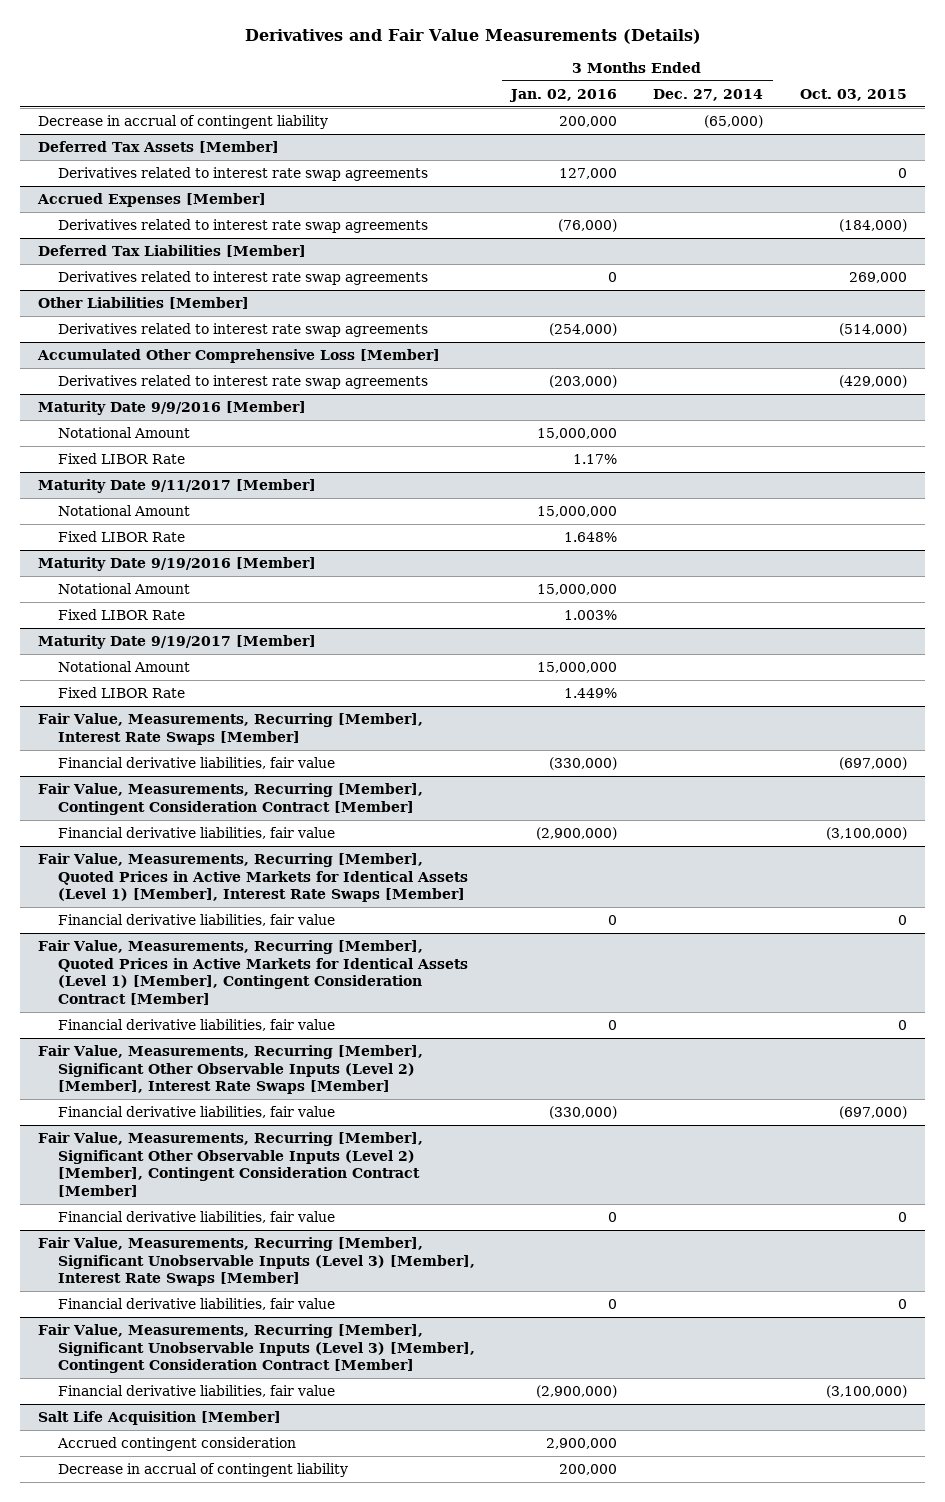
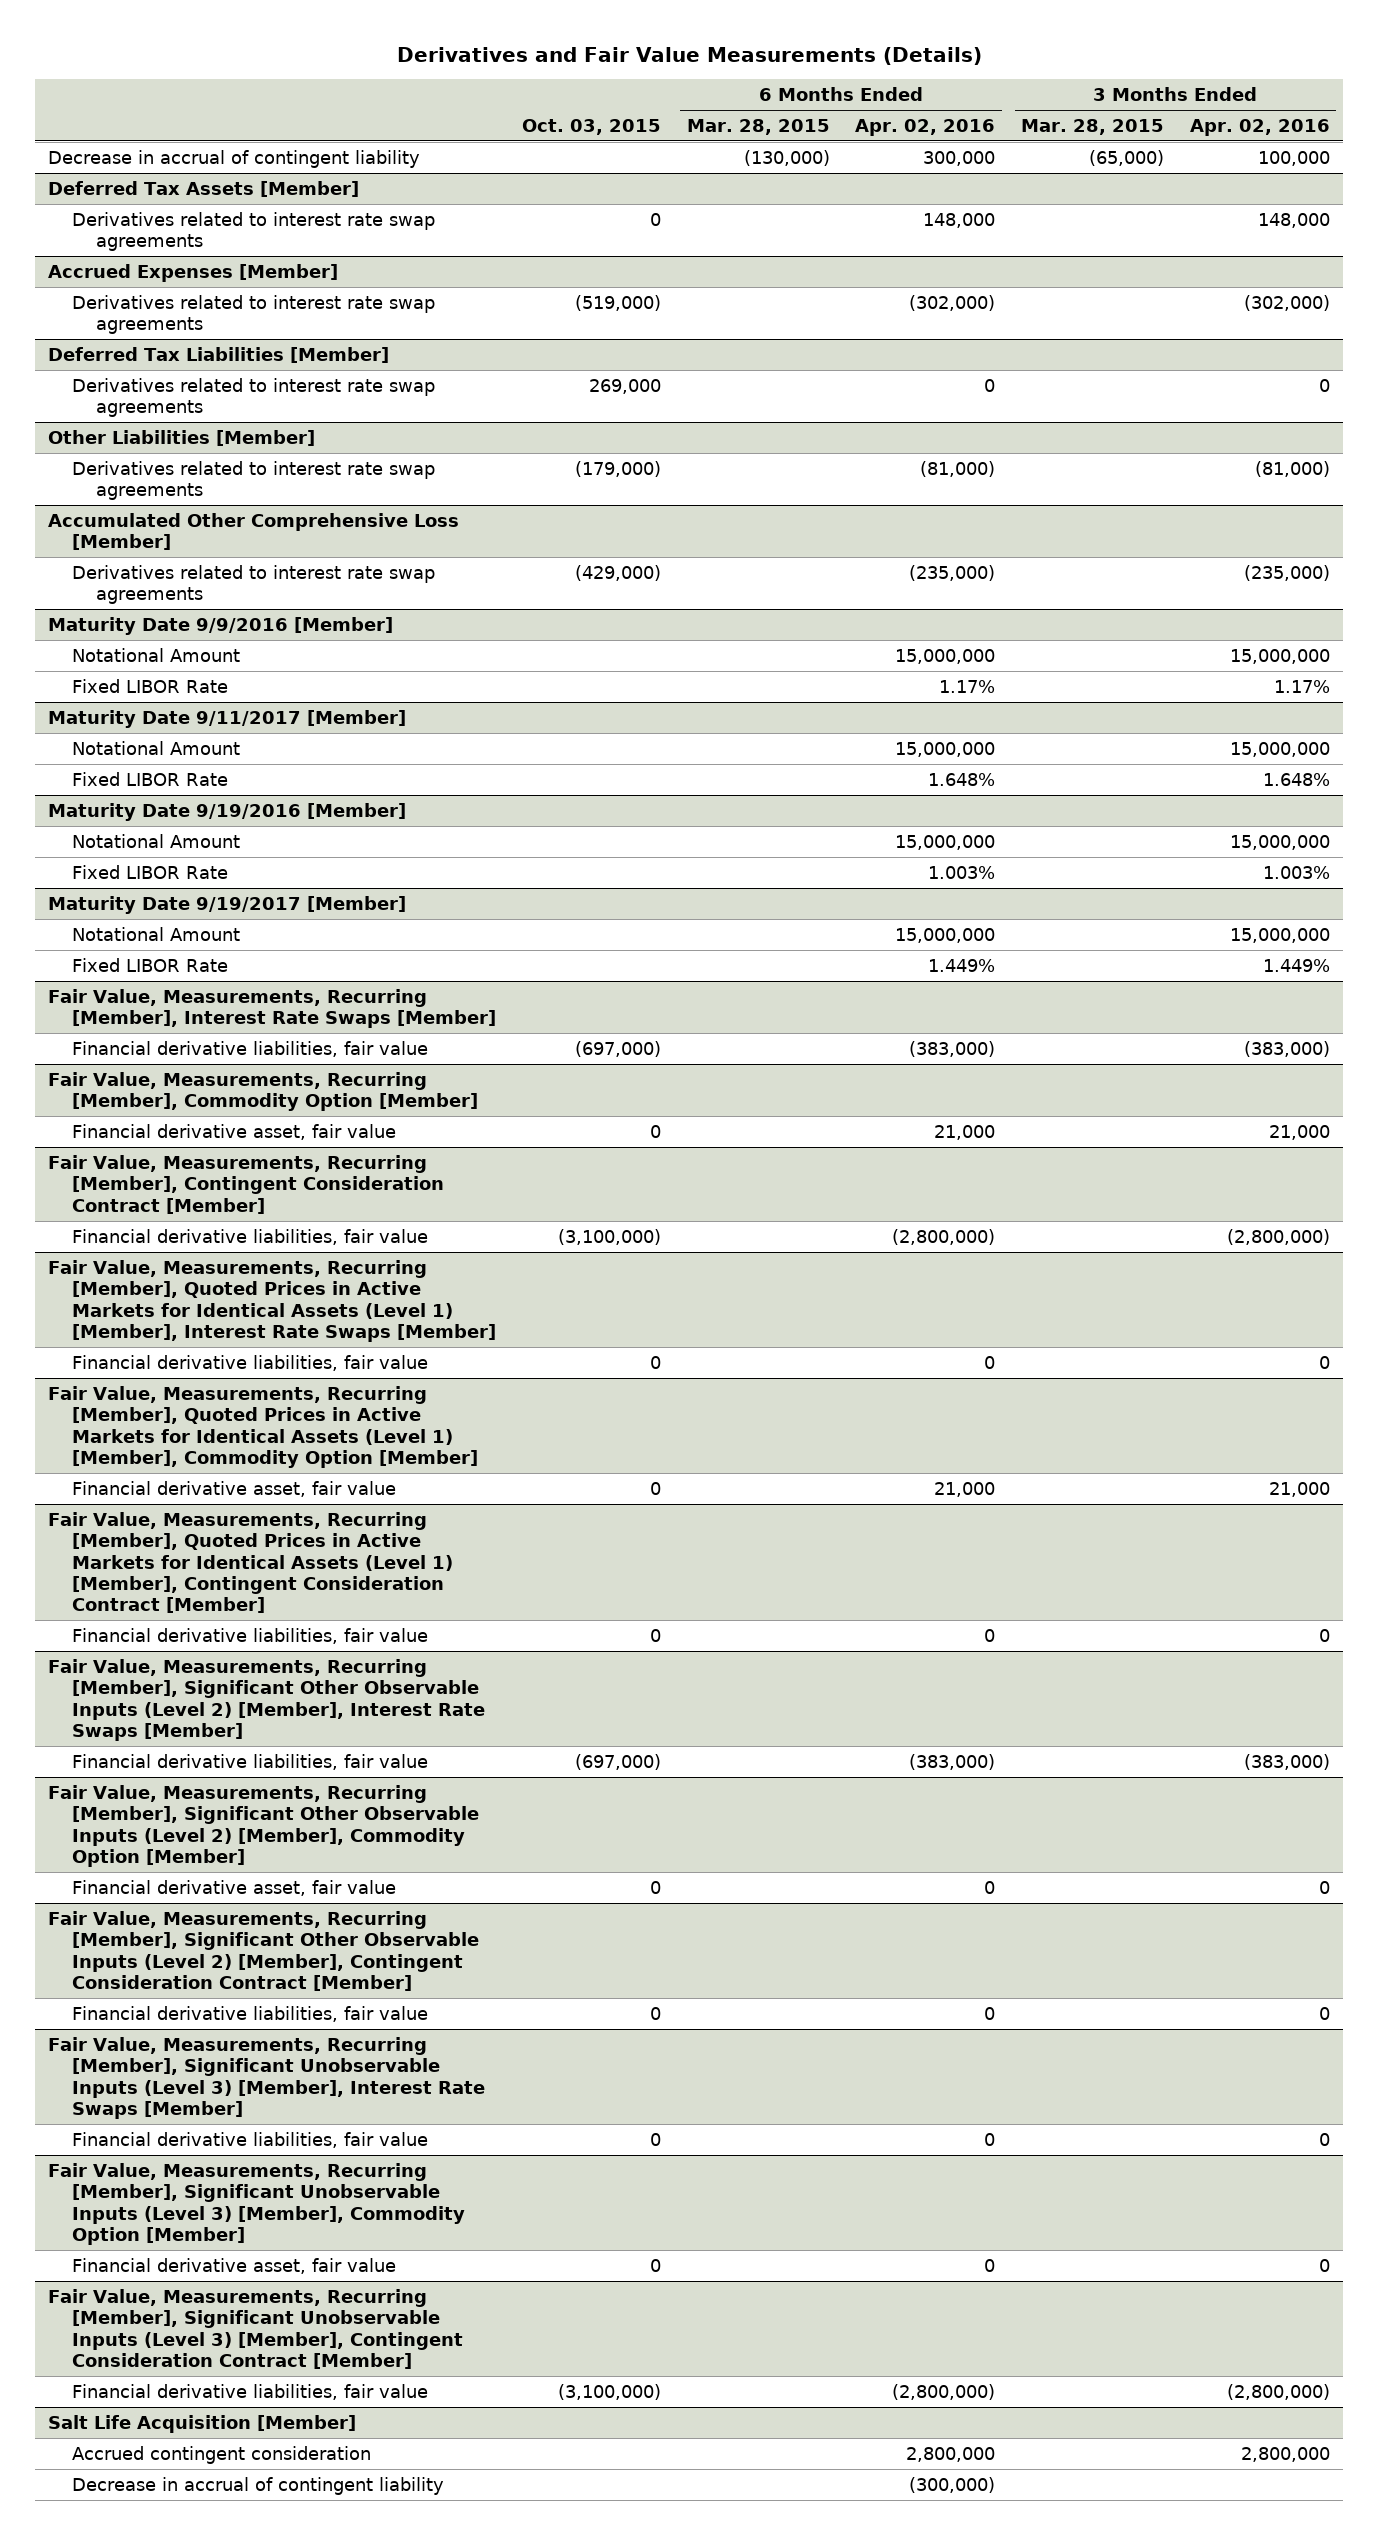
- | 3 Months Ended Jan. 02, 2016 | 3 Months Ended Dec. 27, 2014 | Oct. 03, 2015
+ | Oct. 03, 2015 | 6 Months Ended Mar. 28, 2015 | 6 Months Ended Apr. 02, 2016 | 3 Months Ended Mar. 28, 2015 | 3 Months Ended Apr. 02, 2016
@ Accrued Expenses [Member]
- Derivatives related to interest rate swap agreements | (76,000) | | (184,000)
+ Derivatives related to interest rate swap agreements | (519,000) | | (302,000) | | (302,000)
@ Other Liabilities [Member]
- Derivatives related to interest rate swap agreements | (254,000) | | (514,000)
+ Derivatives related to interest rate swap agreements | (179,000) | | (81,000) | | (81,000)
+ Fair Value, Measurements, Recurring [Member], Commodity Option [Member]
+ Financial derivative asset, fair value | 0 | | 21,000 | | 21,000
+ Fair Value, Measurements, Recurring [Member], Quoted Prices in Active Markets for Identical Assets (Level 1) [Member], Commodity Option [Member]
+ Financial derivative asset, fair value | 0 | | 21,000 | | 21,000
+ Fair Value, Measurements, Recurring [Member], Significant Other Observable Inputs (Level 2) [Member], Commodity Option [Member]
+ Financial derivative asset, fair value | 0 | | 0 | | 0
+ Fair Value, Measurements, Recurring [Member], Significant Unobservable Inputs (Level 3) [Member], Commodity Option [Member]
+ Financial derivative asset, fair value | 0 | | 0 | | 0

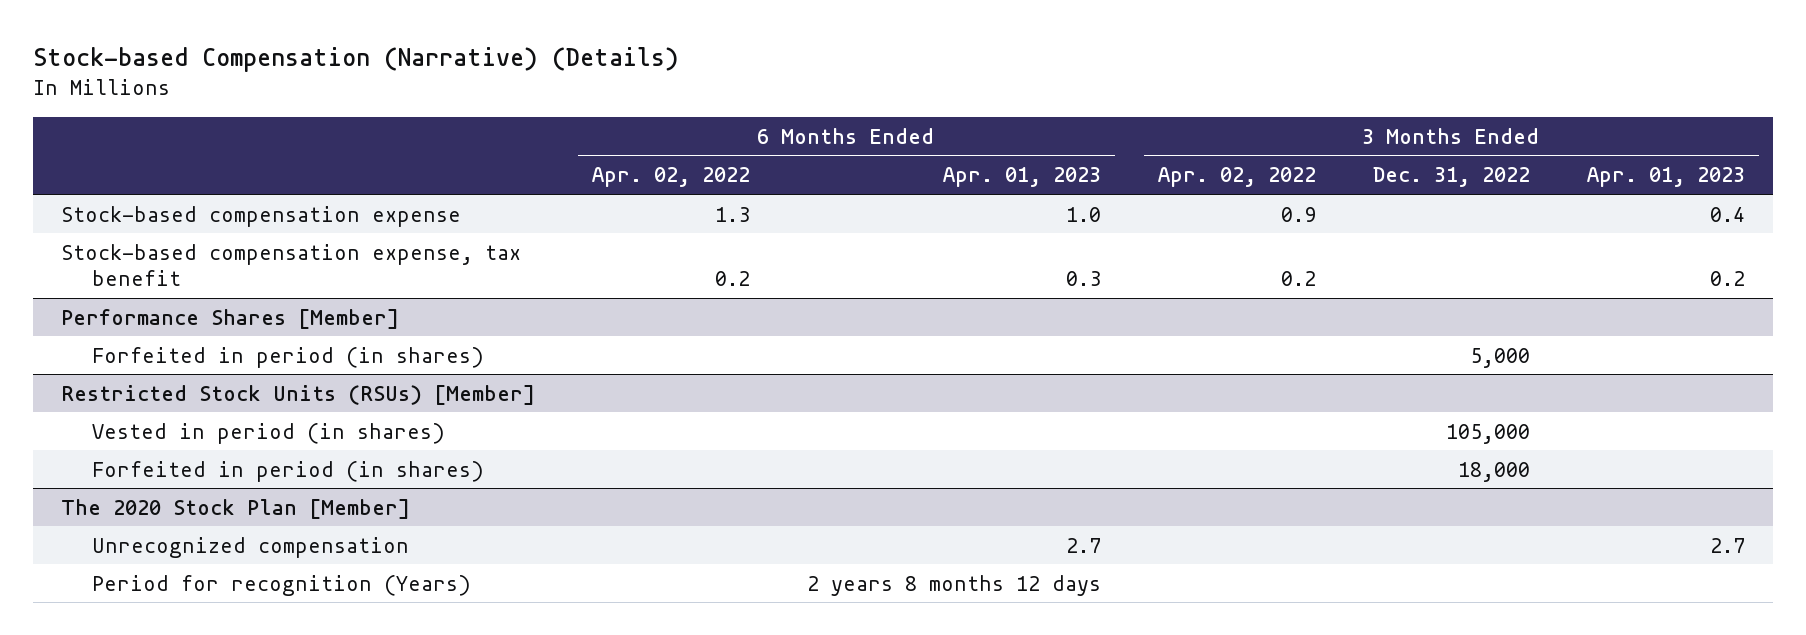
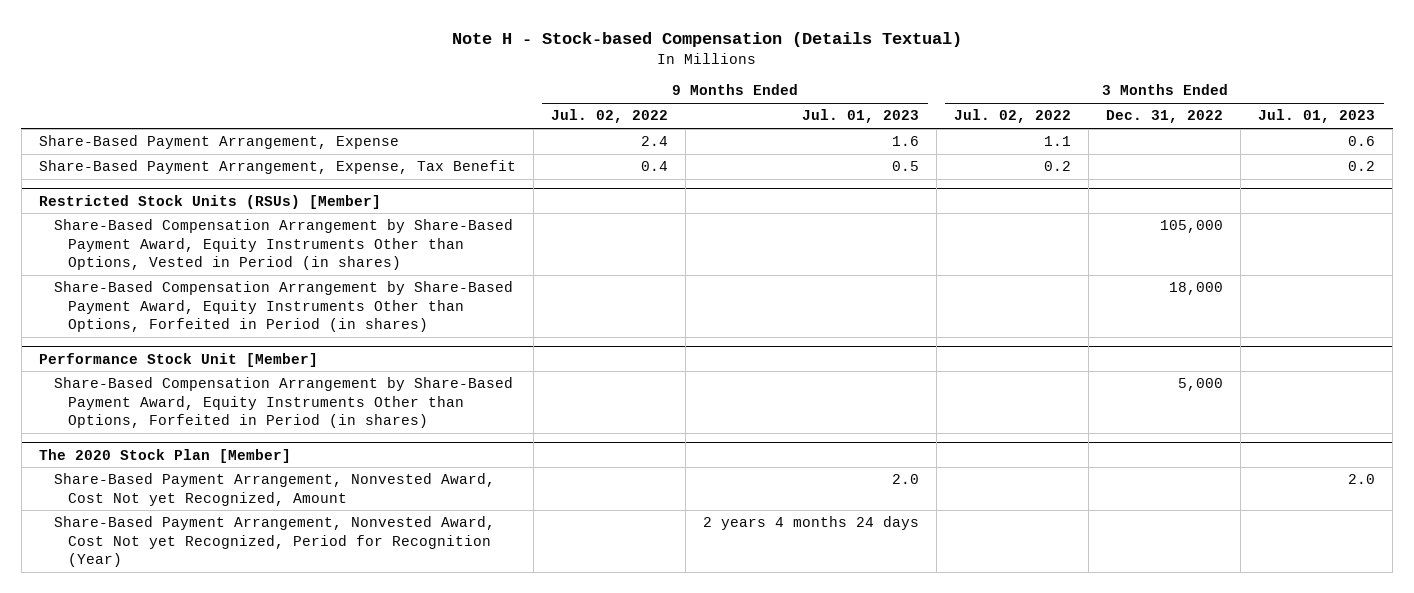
- Stock-based Compensation (Narrative) (Details)
+ Note H - Stock-based Compensation (Details Textual)
- | 6 Months Ended Apr. 02, 2022 | 6 Months Ended Apr. 01, 2023 | 3 Months Ended Apr. 02, 2022 | 3 Months Ended Dec. 31, 2022 | 3 Months Ended Apr. 01, 2023
+ | 9 Months Ended Jul. 02, 2022 | 9 Months Ended Jul. 01, 2023 | 3 Months Ended Jul. 02, 2022 | 3 Months Ended Dec. 31, 2022 | 3 Months Ended Jul. 01, 2023
- Stock-based compensation expense | 1.3 | 1.0 | 0.9 | | 0.4
- Stock-based compensation expense, tax benefit | 0.2 | 0.3 | 0.2 | | 0.2
- Performance Shares [Member]
- Forfeited in period (in shares) | | | | 5,000 |
+ Share-Based Payment Arrangement, Expense | 2.4 | 1.6 | 1.1 | | 0.6
+ Share-Based Payment Arrangement, Expense, Tax Benefit | 0.4 | 0.5 | 0.2 | | 0.2
@ Restricted Stock Units (RSUs) [Member]
- Vested in period (in shares) | | | | 105,000 |
- Forfeited in period (in shares) | | | | 18,000 |
+ Share-Based Compensation Arrangement by Share-Based Payment Award, Equity Instruments Other than Options, Vested in Period (in shares) | | | | 105,000 |
+ Share-Based Compensation Arrangement by Share-Based Payment Award, Equity Instruments Other than Options, Forfeited in Period (in shares) | | | | 18,000 |
+ Performance Stock Unit [Member]
+ Share-Based Compensation Arrangement by Share-Based Payment Award, Equity Instruments Other than Options, Forfeited in Period (in shares) | | | | 5,000 |
@ The 2020 Stock Plan [Member]
- Unrecognized compensation | | 2.7 | | | 2.7
- Period for recognition (Years) | | 2 years 8 months 12 days | | |
+ Share-Based Payment Arrangement, Nonvested Award, Cost Not yet Recognized, Amount | | 2.0 | | | 2.0
+ Share-Based Payment Arrangement, Nonvested Award, Cost Not yet Recognized, Period for Recognition (Year) | | 2 years 4 months 24 days | | |

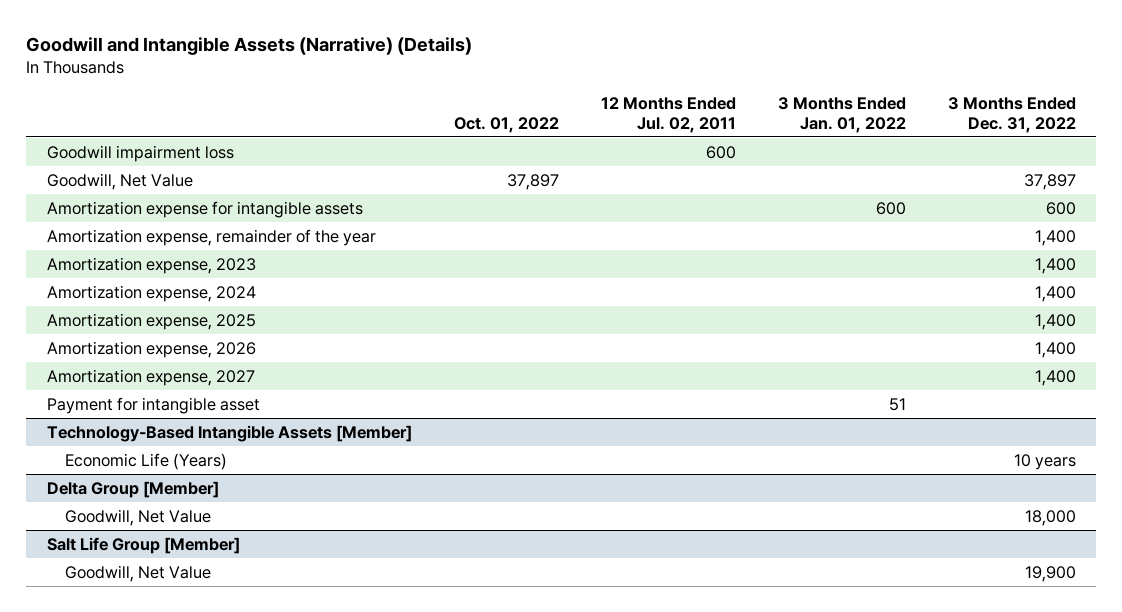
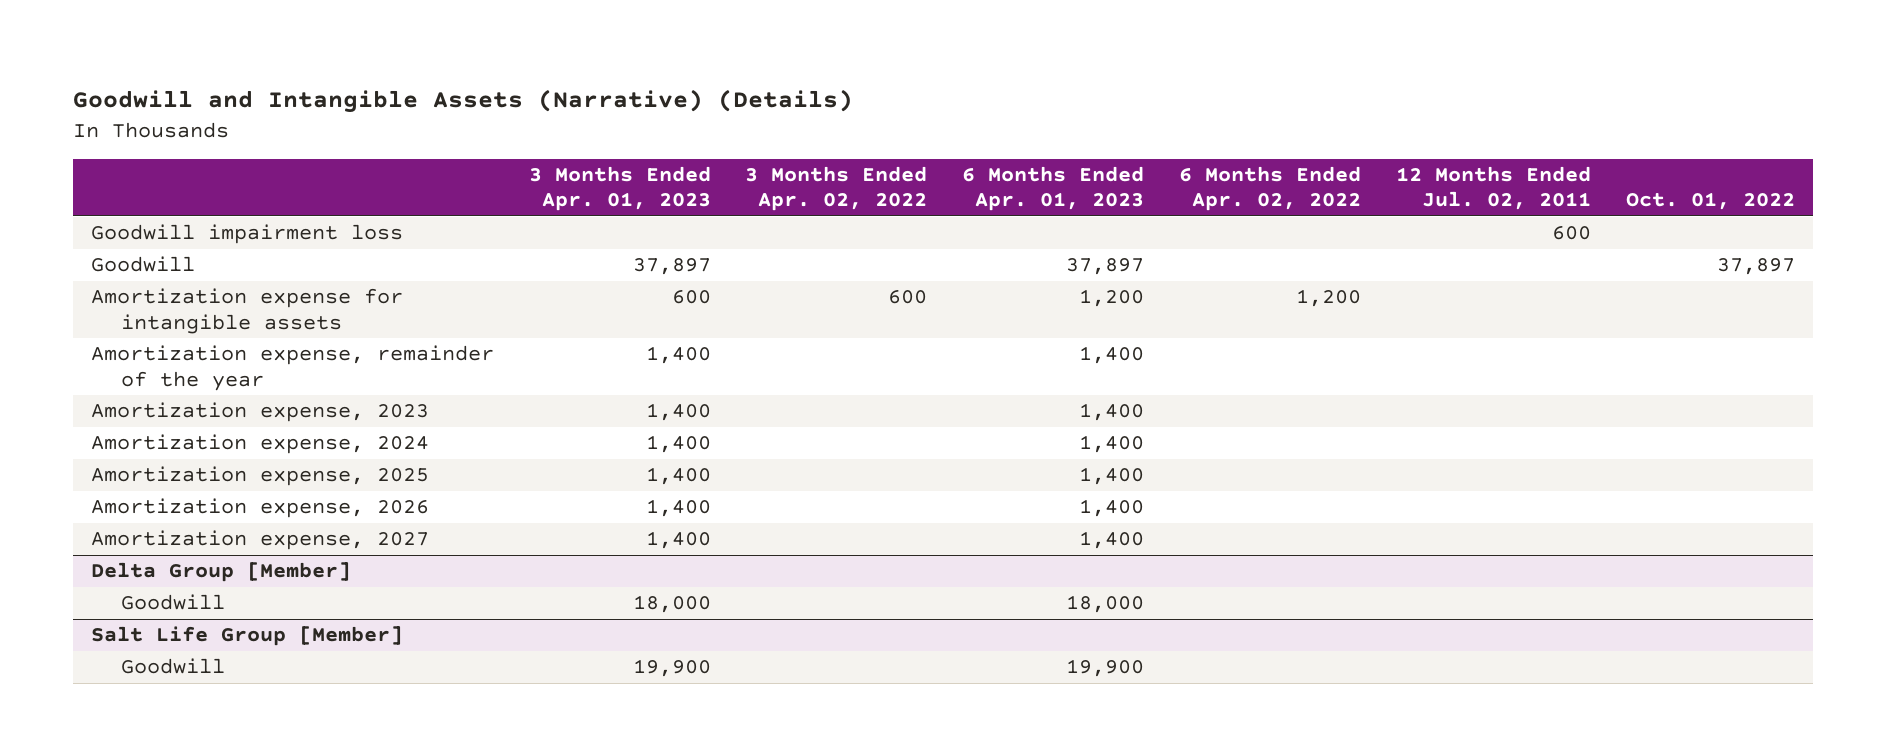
- | Oct. 01, 2022 | 12 Months Ended Jul. 02, 2011 | 3 Months Ended Jan. 01, 2022 | 3 Months Ended Dec. 31, 2022
+ | 3 Months Ended Apr. 01, 2023 | 3 Months Ended Apr. 02, 2022 | 6 Months Ended Apr. 01, 2023 | 6 Months Ended Apr. 02, 2022 | 12 Months Ended Jul. 02, 2011 | Oct. 01, 2022
- Goodwill, Net Value | 37,897 | | | 37,897
+ Goodwill | 37,897 | | 37,897 | | | 37,897
- Payment for intangible asset | | | 51 |
- Technology-Based Intangible Assets [Member]
- Economic Life (Years) | | | | 10 years
@ Delta Group [Member]
- Goodwill, Net Value | | | | 18,000
+ Goodwill | 18,000 | | 18,000 | | |
@ Salt Life Group [Member]
- Goodwill, Net Value | | | | 19,900
+ Goodwill | 19,900 | | 19,900 | | |

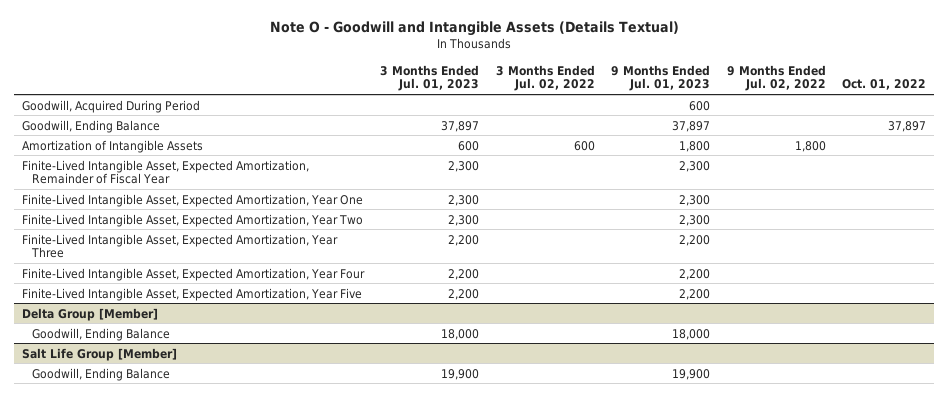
- Goodwill and Intangible Assets (Narrative) (Details)
+ Note O - Goodwill and Intangible Assets (Details Textual)
- | 3 Months Ended Apr. 01, 2023 | 3 Months Ended Apr. 02, 2022 | 6 Months Ended Apr. 01, 2023 | 6 Months Ended Apr. 02, 2022 | 12 Months Ended Jul. 02, 2011 | Oct. 01, 2022
+ | 3 Months Ended Jul. 01, 2023 | 3 Months Ended Jul. 02, 2022 | 9 Months Ended Jul. 01, 2023 | 9 Months Ended Jul. 02, 2022 | Oct. 01, 2022
- Goodwill impairment loss | | | | | 600 |
- Goodwill | 37,897 | | 37,897 | | | 37,897
- Amortization expense for intangible assets | 600 | 600 | 1,200 | 1,200 | |
- Amortization expense, remainder of the year | 1,400 | | 1,400 | | |
- Amortization expense, 2023 | 1,400 | | 1,400 | | |
- Amortization expense, 2024 | 1,400 | | 1,400 | | |
- Amortization expense, 2025 | 1,400 | | 1,400 | | |
- Amortization expense, 2026 | 1,400 | | 1,400 | | |
- Amortization expense, 2027 | 1,400 | | 1,400 | | |
+ Goodwill, Acquired During Period | | | 600 | |
+ Goodwill, Ending Balance | 37,897 | | 37,897 | | 37,897
+ Amortization of Intangible Assets | 600 | 600 | 1,800 | 1,800 |
+ Finite-Lived Intangible Asset, Expected Amortization, Remainder of Fiscal Year | 2,300 | | 2,300 | |
+ Finite-Lived Intangible Asset, Expected Amortization, Year One | 2,300 | | 2,300 | |
+ Finite-Lived Intangible Asset, Expected Amortization, Year Two | 2,300 | | 2,300 | |
+ Finite-Lived Intangible Asset, Expected Amortization, Year Three | 2,200 | | 2,200 | |
+ Finite-Lived Intangible Asset, Expected Amortization, Year Four | 2,200 | | 2,200 | |
+ Finite-Lived Intangible Asset, Expected Amortization, Year Five | 2,200 | | 2,200 | |
@ Delta Group [Member]
- Goodwill | 18,000 | | 18,000 | | |
+ Goodwill, Ending Balance | 18,000 | | 18,000 | |
@ Salt Life Group [Member]
- Goodwill | 19,900 | | 19,900 | | |
+ Goodwill, Ending Balance | 19,900 | | 19,900 | |

